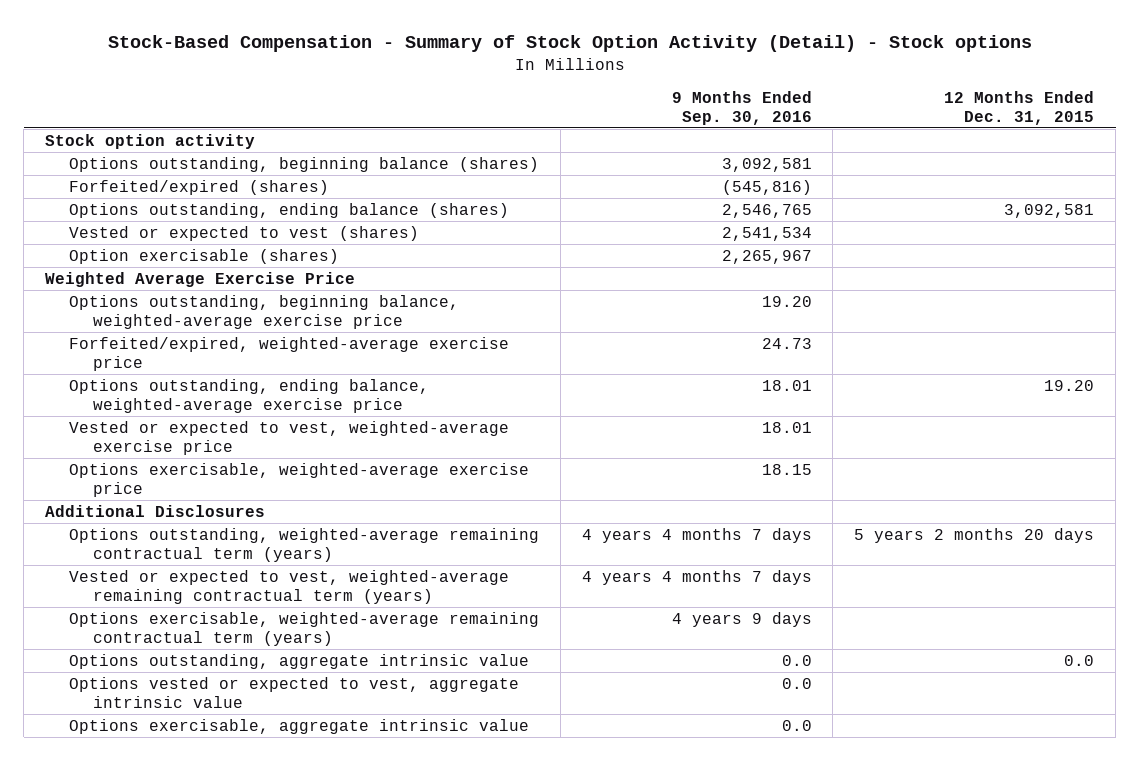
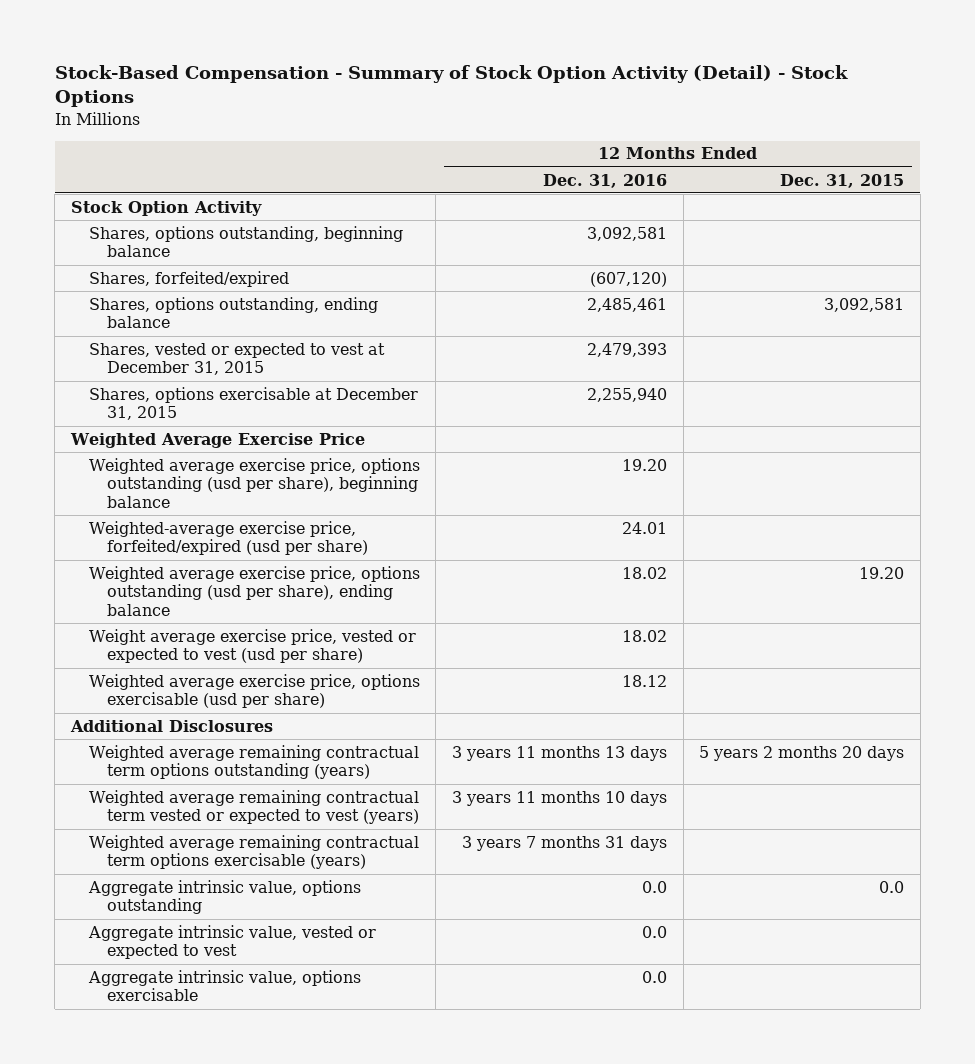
- Stock-Based Compensation - Summary of Stock Option Activity (Detail) - Stock options
+ Stock-Based Compensation - Summary of Stock Option Activity (Detail) - Stock Options
- | 9 Months Ended Sep. 30, 2016 | 12 Months Ended Dec. 31, 2015
+ | 12 Months Ended Dec. 31, 2016 | 12 Months Ended Dec. 31, 2015
- Stock option activity
- Options outstanding, beginning balance (shares) | 3,092,581 |
- Forfeited/expired (shares) | (545,816) |
- Options outstanding, ending balance (shares) | 2,546,765 | 3,092,581
- Vested or expected to vest (shares) | 2,541,534 |
- Option exercisable (shares) | 2,265,967 |
+ Stock Option Activity
+ Shares, options outstanding, beginning balance | 3,092,581 |
+ Shares, forfeited/expired | (607,120) |
+ Shares, options outstanding, ending balance | 2,485,461 | 3,092,581
+ Shares, vested or expected to vest at December 31, 2015 | 2,479,393 |
+ Shares, options exercisable at December 31, 2015 | 2,255,940 |
- Options outstanding, beginning balance, weighted-average exercise price | 19.20 |
- Forfeited/expired, weighted-average exercise price | 24.73 |
- Options outstanding, ending balance, weighted-average exercise price | 18.01 | 19.20
- Vested or expected to vest, weighted-average exercise price | 18.01 |
- Options exercisable, weighted-average exercise price | 18.15 |
+ Weighted average exercise price, options outstanding (usd per share), beginning balance | 19.20 |
+ Weighted-average exercise price, forfeited/expired (usd per share) | 24.01 |
+ Weighted average exercise price, options outstanding (usd per share), ending balance | 18.02 | 19.20
+ Weight average exercise price, vested or expected to vest (usd per share) | 18.02 |
+ Weighted average exercise price, options exercisable (usd per share) | 18.12 |
- Options outstanding, weighted-average remaining contractual term (years) | 4 years 4 months 7 days | 5 years 2 months 20 days
- Vested or expected to vest, weighted-average remaining contractual term (years) | 4 years 4 months 7 days |
- Options exercisable, weighted-average remaining contractual term (years) | 4 years 9 days |
- Options outstanding, aggregate intrinsic value | 0.0 | 0.0
- Options vested or expected to vest, aggregate intrinsic value | 0.0 |
- Options exercisable, aggregate intrinsic value | 0.0 |
+ Weighted average remaining contractual term options outstanding (years) | 3 years 11 months 13 days | 5 years 2 months 20 days
+ Weighted average remaining contractual term vested or expected to vest (years) | 3 years 11 months 10 days |
+ Weighted average remaining contractual term options exercisable (years) | 3 years 7 months 31 days |
+ Aggregate intrinsic value, options outstanding | 0.0 | 0.0
+ Aggregate intrinsic value, vested or expected to vest | 0.0 |
+ Aggregate intrinsic value, options exercisable | 0.0 |

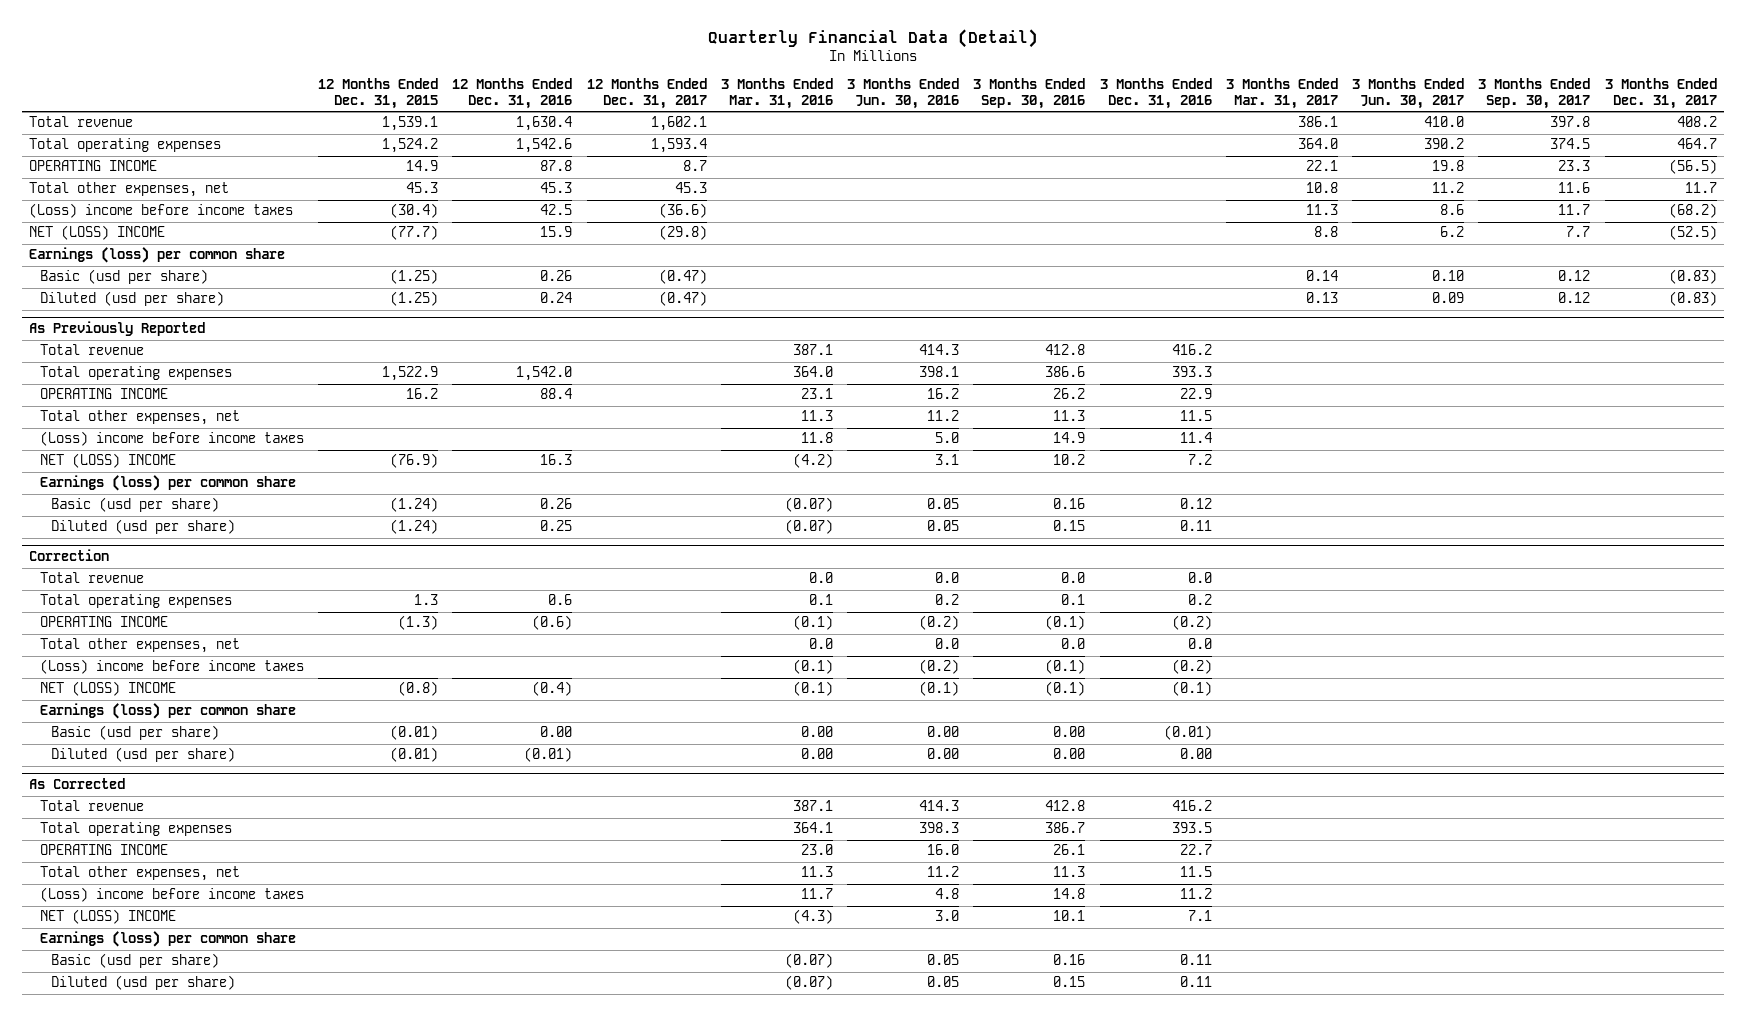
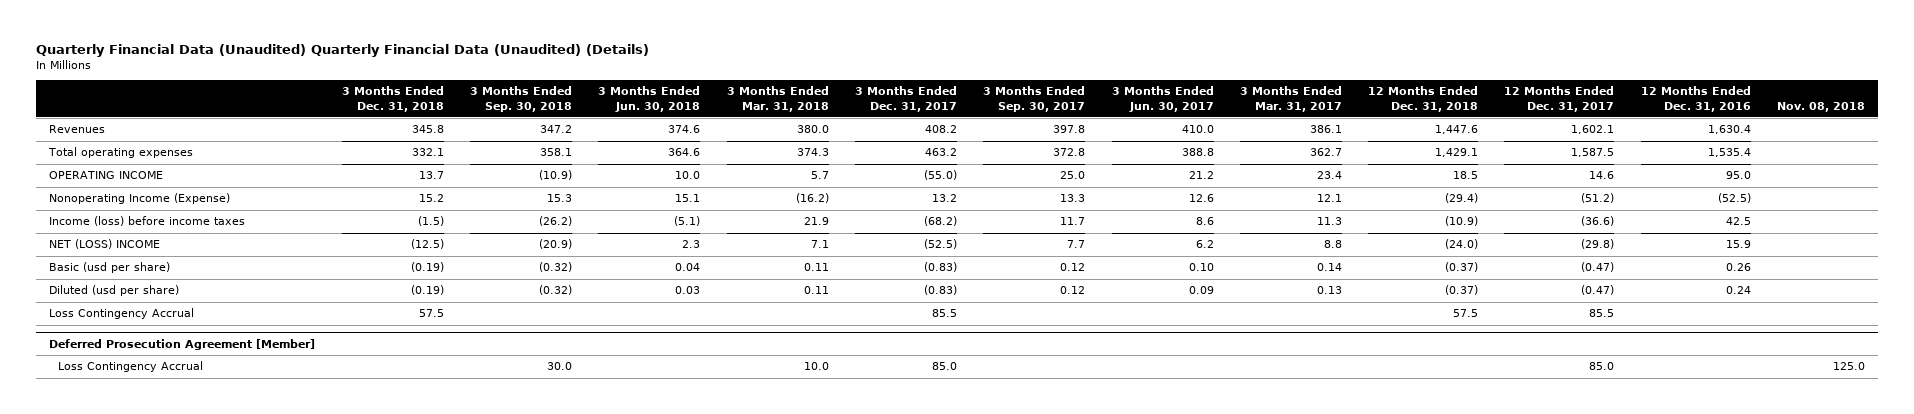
- Quarterly Financial Data (Detail)
+ Quarterly Financial Data (Unaudited) Quarterly Financial Data (Unaudited) (Details)
- | 12 Months Ended Dec. 31, 2015 | 12 Months Ended Dec. 31, 2016 | 12 Months Ended Dec. 31, 2017 | 3 Months Ended Mar. 31, 2016 | 3 Months Ended Jun. 30, 2016 | 3 Months Ended Sep. 30, 2016 | 3 Months Ended Dec. 31, 2016 | 3 Months Ended Mar. 31, 2017 | 3 Months Ended Jun. 30, 2017 | 3 Months Ended Sep. 30, 2017 | 3 Months Ended Dec. 31, 2017
+ | 3 Months Ended Dec. 31, 2018 | 3 Months Ended Sep. 30, 2018 | 3 Months Ended Jun. 30, 2018 | 3 Months Ended Mar. 31, 2018 | 3 Months Ended Dec. 31, 2017 | 3 Months Ended Sep. 30, 2017 | 3 Months Ended Jun. 30, 2017 | 3 Months Ended Mar. 31, 2017 | 12 Months Ended Dec. 31, 2018 | 12 Months Ended Dec. 31, 2017 | 12 Months Ended Dec. 31, 2016 | Nov. 08, 2018
- Total revenue | 1,539.1 | 1,630.4 | 1,602.1 | | | | | 386.1 | 410.0 | 397.8 | 408.2
- Total operating expenses | 1,524.2 | 1,542.6 | 1,593.4 | | | | | 364.0 | 390.2 | 374.5 | 464.7
- OPERATING INCOME | 14.9 | 87.8 | 8.7 | | | | | 22.1 | 19.8 | 23.3 | (56.5)
- Total other expenses, net | 45.3 | 45.3 | 45.3 | | | | | 10.8 | 11.2 | 11.6 | 11.7
- (Loss) income before income taxes | (30.4) | 42.5 | (36.6) | | | | | 11.3 | 8.6 | 11.7 | (68.2)
+ Revenues | 345.8 | 347.2 | 374.6 | 380.0 | 408.2 | 397.8 | 410.0 | 386.1 | 1,447.6 | 1,602.1 | 1,630.4 |
+ Total operating expenses | 332.1 | 358.1 | 364.6 | 374.3 | 463.2 | 372.8 | 388.8 | 362.7 | 1,429.1 | 1,587.5 | 1,535.4 |
+ OPERATING INCOME | 13.7 | (10.9) | 10.0 | 5.7 | (55.0) | 25.0 | 21.2 | 23.4 | 18.5 | 14.6 | 95.0 |
+ Nonoperating Income (Expense) | 15.2 | 15.3 | 15.1 | (16.2) | 13.2 | 13.3 | 12.6 | 12.1 | (29.4) | (51.2) | (52.5) |
+ Income (loss) before income taxes | (1.5) | (26.2) | (5.1) | 21.9 | (68.2) | 11.7 | 8.6 | 11.3 | (10.9) | (36.6) | 42.5 |
- Earnings (loss) per common share
- As Previously Reported
- Total revenue | | | | 387.1 | 414.3 | 412.8 | 416.2 | | | |
- Total operating expenses | 1,522.9 | 1,542.0 | | 364.0 | 398.1 | 386.6 | 393.3 | | | |
- OPERATING INCOME | 16.2 | 88.4 | | 23.1 | 16.2 | 26.2 | 22.9 | | | |
- Total other expenses, net | | | | 11.3 | 11.2 | 11.3 | 11.5 | | | |
- (Loss) income before income taxes | | | | 11.8 | 5.0 | 14.9 | 11.4 | | | |
- NET (LOSS) INCOME | (76.9) | 16.3 | | (4.2) | 3.1 | 10.2 | 7.2 | | | |
- Earnings (loss) per common share
- Basic (usd per share) | (1.24) | 0.26 | | (0.07) | 0.05 | 0.16 | 0.12 | | | |
- Diluted (usd per share) | (1.24) | 0.25 | | (0.07) | 0.05 | 0.15 | 0.11 | | | |
- Correction
- Total revenue | | | | 0.0 | 0.0 | 0.0 | 0.0 | | | |
- Total operating expenses | 1.3 | 0.6 | | 0.1 | 0.2 | 0.1 | 0.2 | | | |
- OPERATING INCOME | (1.3) | (0.6) | | (0.1) | (0.2) | (0.1) | (0.2) | | | |
- Total other expenses, net | | | | 0.0 | 0.0 | 0.0 | 0.0 | | | |
- (Loss) income before income taxes | | | | (0.1) | (0.2) | (0.1) | (0.2) | | | |
- NET (LOSS) INCOME | (0.8) | (0.4) | | (0.1) | (0.1) | (0.1) | (0.1) | | | |
- Earnings (loss) per common share
- Basic (usd per share) | (0.01) | 0.00 | | 0.00 | 0.00 | 0.00 | (0.01) | | | |
- Diluted (usd per share) | (0.01) | (0.01) | | 0.00 | 0.00 | 0.00 | 0.00 | | | |
- As Corrected
- Total revenue | | | | 387.1 | 414.3 | 412.8 | 416.2 | | | |
- Total operating expenses | | | | 364.1 | 398.3 | 386.7 | 393.5 | | | |
- OPERATING INCOME | | | | 23.0 | 16.0 | 26.1 | 22.7 | | | |
- Total other expenses, net | | | | 11.3 | 11.2 | 11.3 | 11.5 | | | |
- (Loss) income before income taxes | | | | 11.7 | 4.8 | 14.8 | 11.2 | | | |
- NET (LOSS) INCOME | | | | (4.3) | 3.0 | 10.1 | 7.1 | | | |
- Earnings (loss) per common share
- Basic (usd per share) | | | | (0.07) | 0.05 | 0.16 | 0.11 | | | |
- Diluted (usd per share) | | | | (0.07) | 0.05 | 0.15 | 0.11 | | | |
+ Loss Contingency Accrual | 57.5 | | | | 85.5 | | | | 57.5 | 85.5 | |
+ Deferred Prosecution Agreement [Member]
+ Loss Contingency Accrual | | 30.0 | | 10.0 | 85.0 | | | | | 85.0 | | 125.0

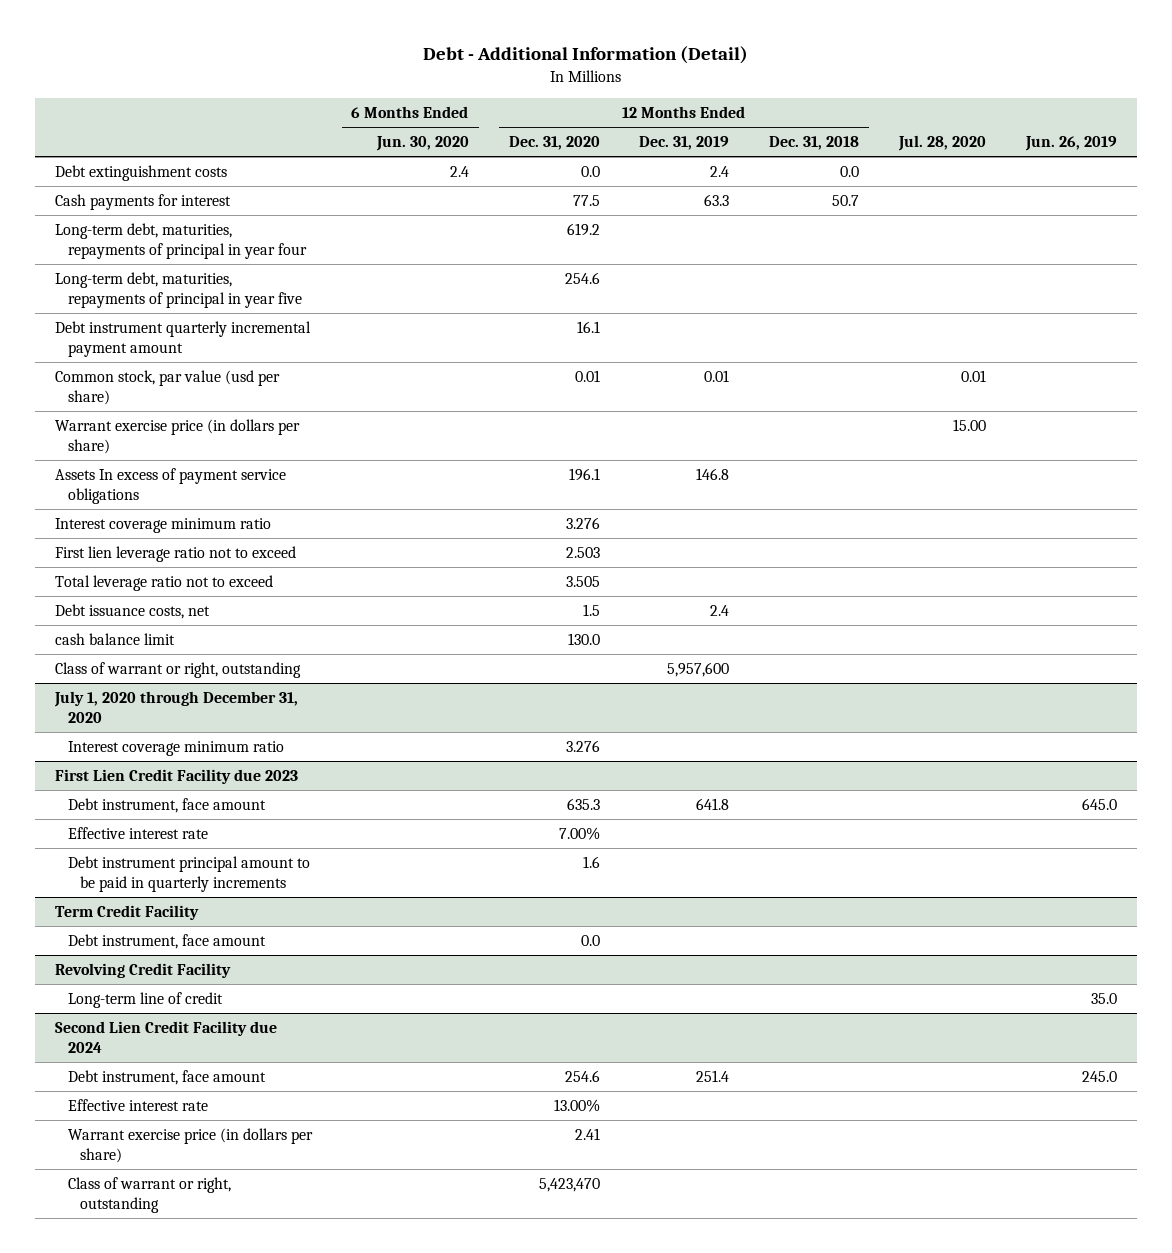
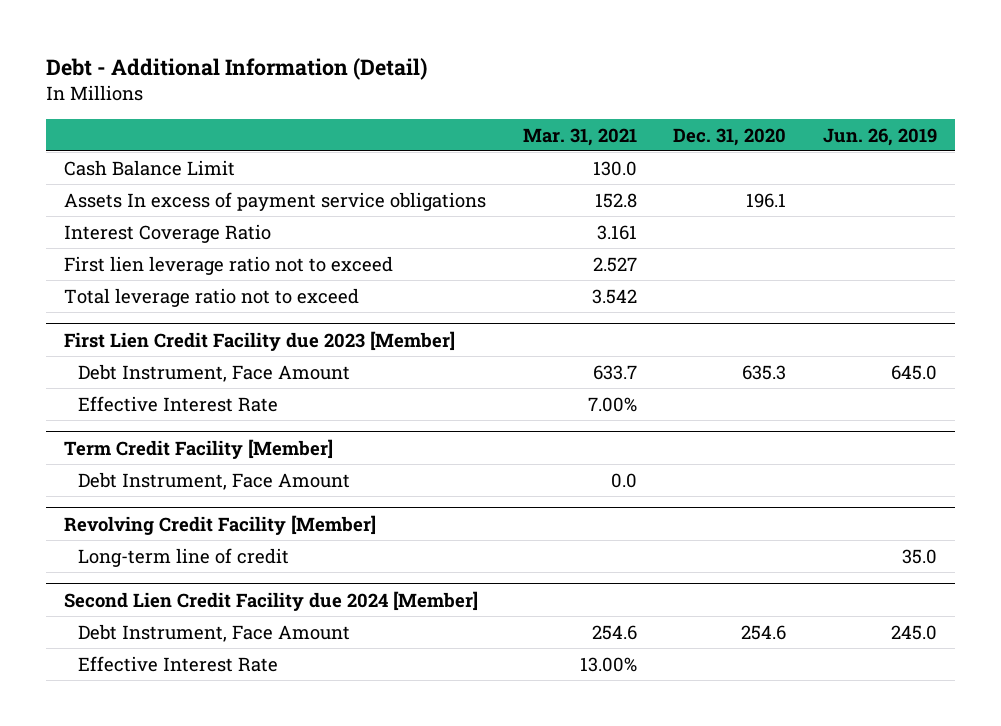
- | 6 Months Ended Jun. 30, 2020 | 12 Months Ended Dec. 31, 2020 | 12 Months Ended Dec. 31, 2019 | 12 Months Ended Dec. 31, 2018 | Jul. 28, 2020 | Jun. 26, 2019
+ | Mar. 31, 2021 | Dec. 31, 2020 | Jun. 26, 2019
- Debt extinguishment costs | 2.4 | 0.0 | 2.4 | 0.0 | |
- Cash payments for interest | | 77.5 | 63.3 | 50.7 | |
- Long-term debt, maturities, repayments of principal in year four | | 619.2 | | | |
- Long-term debt, maturities, repayments of principal in year five | | 254.6 | | | |
- Debt instrument quarterly incremental payment amount | | 16.1 | | | |
- Common stock, par value (usd per share) | | 0.01 | 0.01 | | 0.01 |
- Warrant exercise price (in dollars per share) | | | | | 15.00 |
+ Cash Balance Limit | 130.0 | |
- Interest coverage minimum ratio | | 3.276 | | | |
+ Interest Coverage Ratio | 3.161 | |
- Debt issuance costs, net | | 1.5 | 2.4 | | |
- cash balance limit | | 130.0 | | | |
- Class of warrant or right, outstanding | | | 5,957,600 | | |
- July 1, 2020 through December 31, 2020
- Interest coverage minimum ratio | | 3.276 | | | |
- First Lien Credit Facility due 2023
- Debt instrument, face amount | | 635.3 | 641.8 | | | 645.0
- Effective interest rate | | 7.00% | | | |
- Debt instrument principal amount to be paid in quarterly increments | | 1.6 | | | |
- Term Credit Facility
- Debt instrument, face amount | | 0.0 | | | |
- Revolving Credit Facility
+ First Lien Credit Facility due 2023 [Member]
+ Debt Instrument, Face Amount | 633.7 | 635.3 | 645.0
+ Effective Interest Rate | 7.00% | |
+ Term Credit Facility [Member]
+ Debt Instrument, Face Amount | 0.0 | |
+ Revolving Credit Facility [Member]
- Second Lien Credit Facility due 2024
- Debt instrument, face amount | | 254.6 | 251.4 | | | 245.0
- Effective interest rate | | 13.00% | | | |
- Warrant exercise price (in dollars per share) | | 2.41 | | | |
- Class of warrant or right, outstanding | | 5,423,470 | | | |
+ Second Lien Credit Facility due 2024 [Member]
+ Debt Instrument, Face Amount | 254.6 | 254.6 | 245.0
+ Effective Interest Rate | 13.00% | |

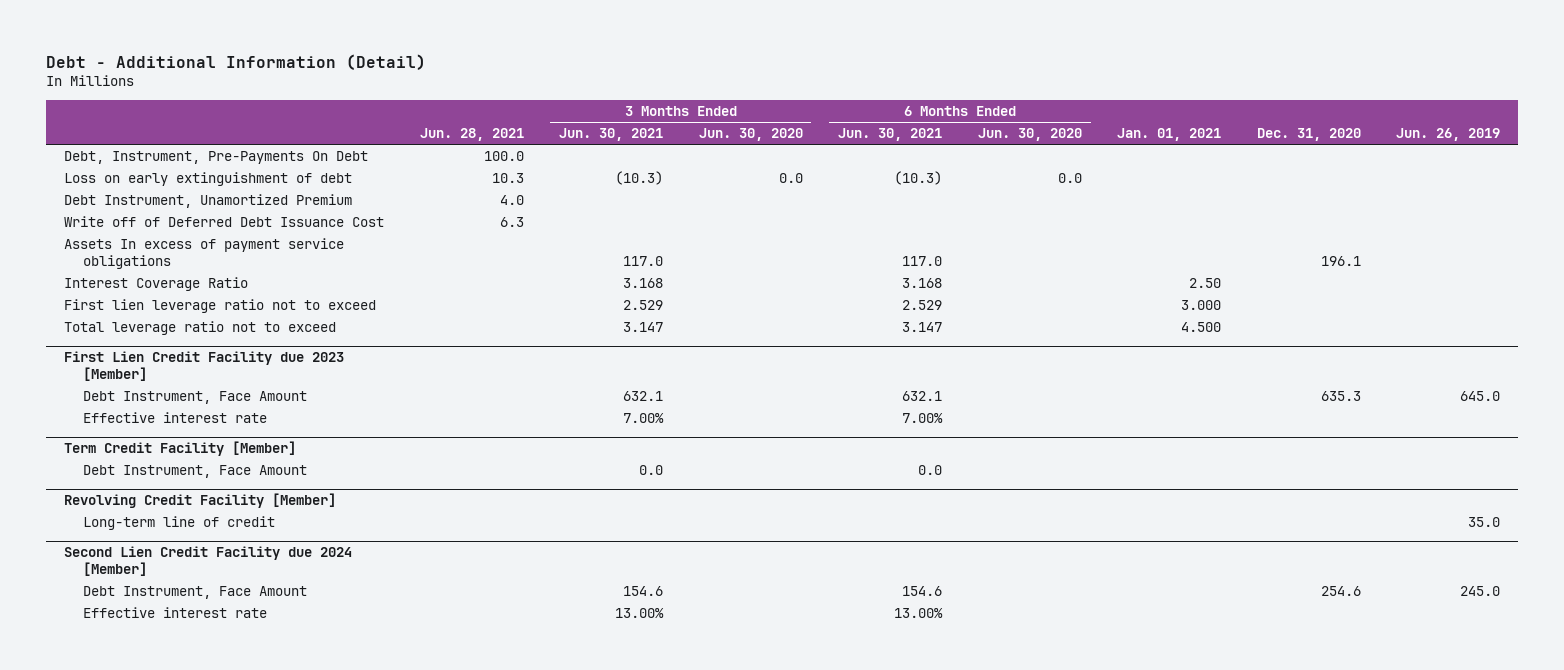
- | Mar. 31, 2021 | Dec. 31, 2020 | Jun. 26, 2019
+ | Jun. 28, 2021 | 3 Months Ended Jun. 30, 2021 | 3 Months Ended Jun. 30, 2020 | 6 Months Ended Jun. 30, 2021 | 6 Months Ended Jun. 30, 2020 | Jan. 01, 2021 | Dec. 31, 2020 | Jun. 26, 2019
- Cash Balance Limit | 130.0 | |
+ Debt, Instrument, Pre-Payments On Debt | 100.0 | | | | | | |
+ Loss on early extinguishment of debt | 10.3 | (10.3) | 0.0 | (10.3) | 0.0 | | |
+ Debt Instrument, Unamortized Premium | 4.0 | | | | | | |
+ Write off of Deferred Debt Issuance Cost | 6.3 | | | | | | |
@ First Lien Credit Facility due 2023 [Member]
- Effective Interest Rate | 7.00% | |
+ Effective interest rate | | 7.00% | | 7.00% | | | |
@ Second Lien Credit Facility due 2024 [Member]
- Effective Interest Rate | 13.00% | |
+ Effective interest rate | | 13.00% | | 13.00% | | | |

